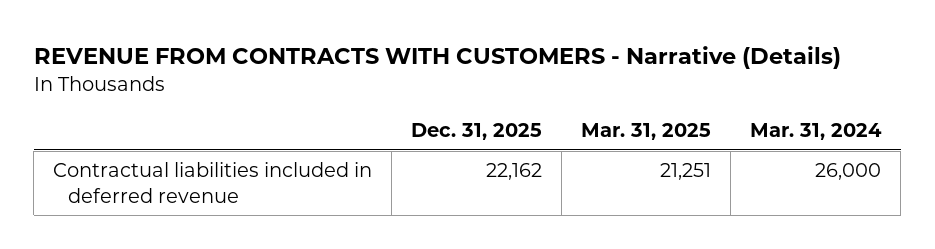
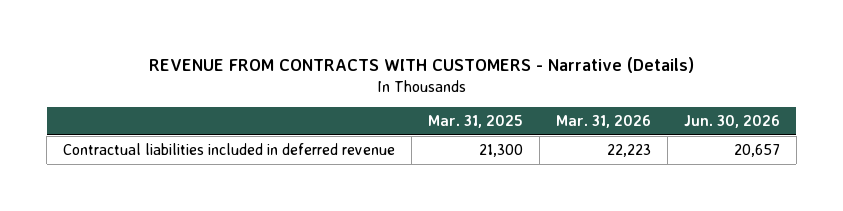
- | Dec. 31, 2025 | Mar. 31, 2025 | Mar. 31, 2024
+ | Mar. 31, 2025 | Mar. 31, 2026 | Jun. 30, 2026
- Contractual liabilities included in deferred revenue | 22,162 | 21,251 | 26,000
+ Contractual liabilities included in deferred revenue | 21,300 | 22,223 | 20,657

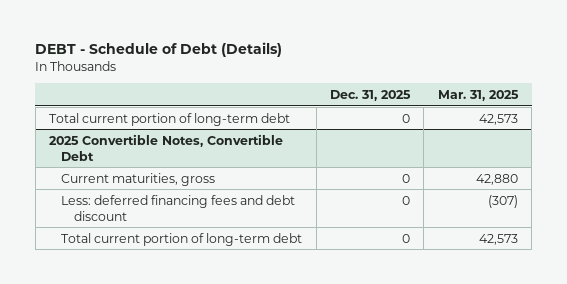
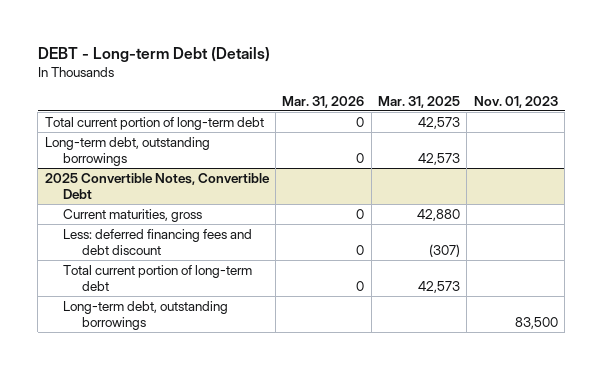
- DEBT - Schedule of Debt (Details)
+ DEBT - Long-term Debt (Details)
- | Dec. 31, 2025 | Mar. 31, 2025
+ | Mar. 31, 2026 | Mar. 31, 2025 | Nov. 01, 2023
+ Long-term debt, outstanding borrowings | 0 | 42,573 |
@ 2025 Convertible Notes, Convertible Debt
+ Long-term debt, outstanding borrowings | | | 83,500

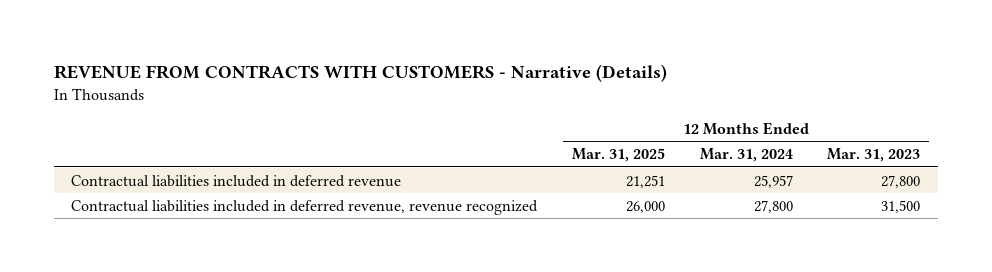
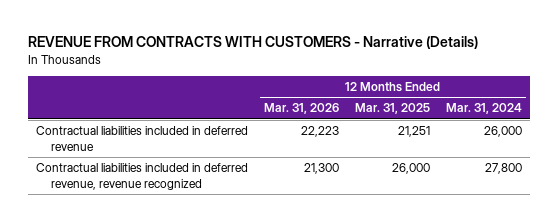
- | 12 Months Ended Mar. 31, 2025 | 12 Months Ended Mar. 31, 2024 | 12 Months Ended Mar. 31, 2023
+ | 12 Months Ended Mar. 31, 2026 | 12 Months Ended Mar. 31, 2025 | 12 Months Ended Mar. 31, 2024
- Contractual liabilities included in deferred revenue | 21,251 | 25,957 | 27,800
+ Contractual liabilities included in deferred revenue | 22,223 | 21,251 | 26,000

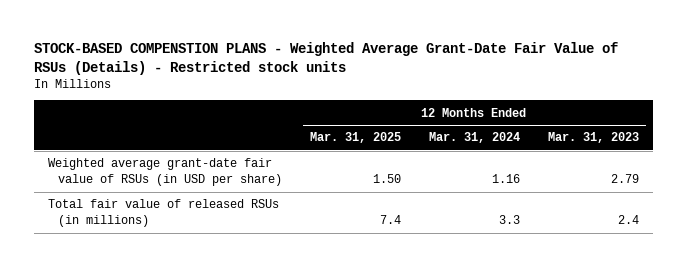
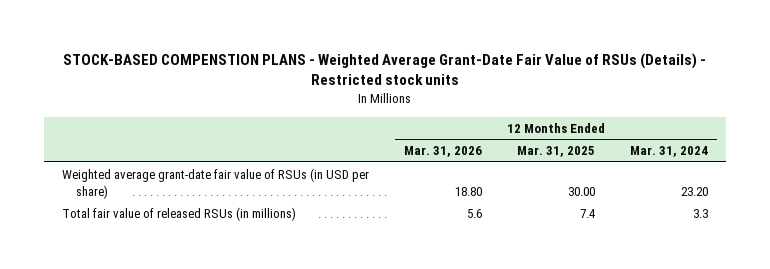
- | 12 Months Ended Mar. 31, 2025 | 12 Months Ended Mar. 31, 2024 | 12 Months Ended Mar. 31, 2023
+ | 12 Months Ended Mar. 31, 2026 | 12 Months Ended Mar. 31, 2025 | 12 Months Ended Mar. 31, 2024
- Weighted average grant-date fair value of RSUs (in USD per share) | 1.50 | 1.16 | 2.79
+ Weighted average grant-date fair value of RSUs (in USD per share) | 18.80 | 30.00 | 23.20

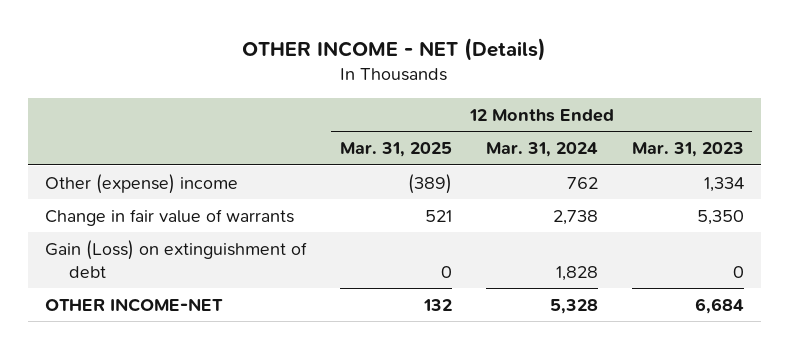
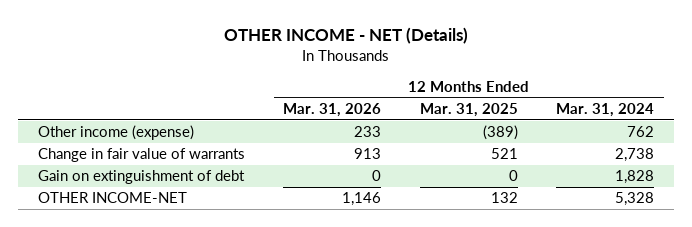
- | 12 Months Ended Mar. 31, 2025 | 12 Months Ended Mar. 31, 2024 | 12 Months Ended Mar. 31, 2023
+ | 12 Months Ended Mar. 31, 2026 | 12 Months Ended Mar. 31, 2025 | 12 Months Ended Mar. 31, 2024
- Other (expense) income | (389) | 762 | 1,334
+ Other income (expense) | 233 | (389) | 762
- Gain (Loss) on extinguishment of debt | 0 | 1,828 | 0
+ Gain on extinguishment of debt | 0 | 0 | 1,828

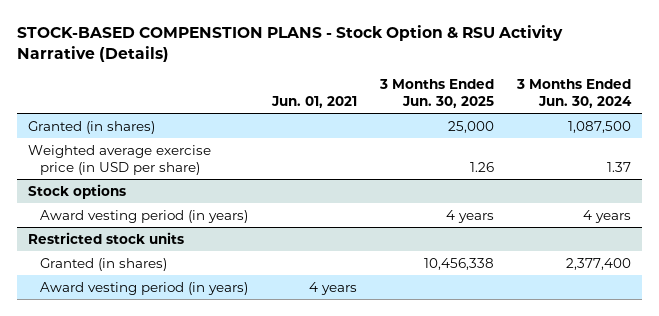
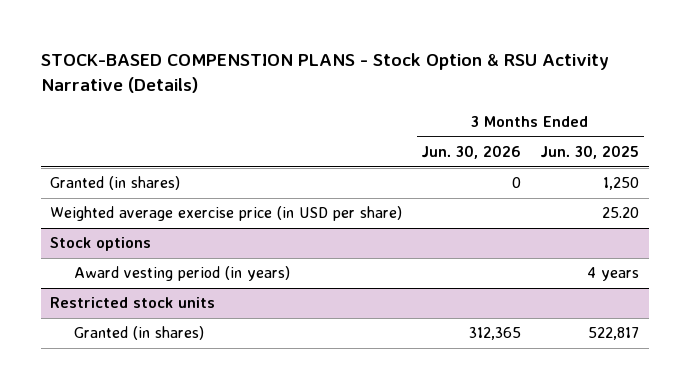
- | Jun. 01, 2021 | 3 Months Ended Jun. 30, 2025 | 3 Months Ended Jun. 30, 2024
+ | 3 Months Ended Jun. 30, 2026 | 3 Months Ended Jun. 30, 2025
- Granted (in shares) | | 25,000 | 1,087,500
- Weighted average exercise price (in USD per share) | | 1.26 | 1.37
+ Granted (in shares) | 0 | 1,250
+ Weighted average exercise price (in USD per share) | | 25.20
@ Restricted stock units
- Granted (in shares) | | 10,456,338 | 2,377,400
- Award vesting period (in years) | 4 years | |
+ Granted (in shares) | 312,365 | 522,817

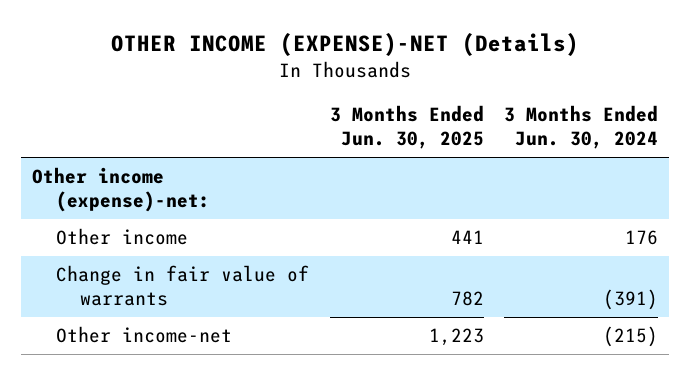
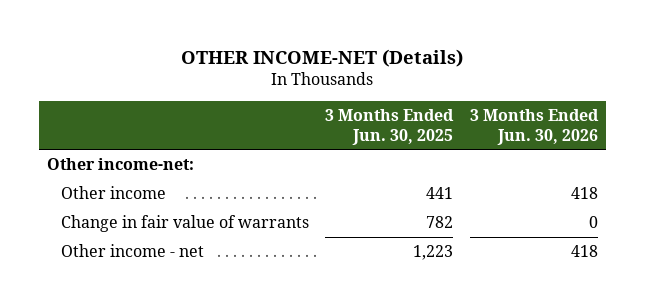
- OTHER INCOME (EXPENSE)-NET (Details)
+ OTHER INCOME-NET (Details)
- | 3 Months Ended Jun. 30, 2025 | 3 Months Ended Jun. 30, 2024
+ | 3 Months Ended Jun. 30, 2025 | 3 Months Ended Jun. 30, 2026
- Other income (expense)-net:
+ Other income-net:
- Other income-net | 1,223 | (215)
+ Other income - net | 1,223 | 418

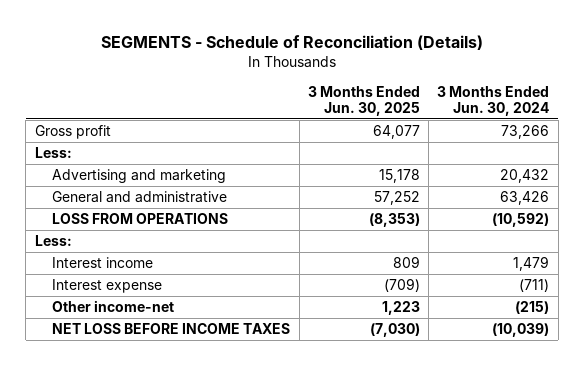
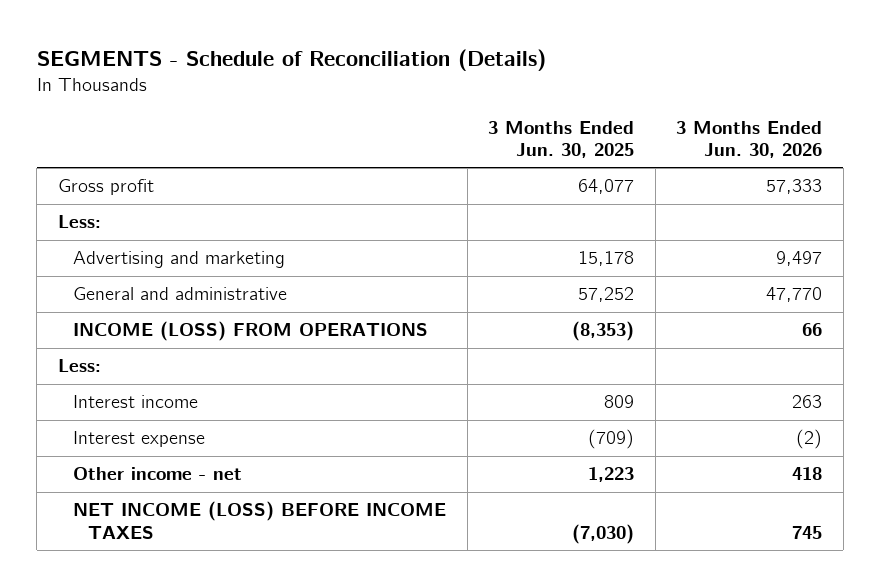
- | 3 Months Ended Jun. 30, 2025 | 3 Months Ended Jun. 30, 2024
+ | 3 Months Ended Jun. 30, 2025 | 3 Months Ended Jun. 30, 2026
- LOSS FROM OPERATIONS | (8,353) | (10,592)
+ INCOME (LOSS) FROM OPERATIONS | (8,353) | 66
- Other income-net | 1,223 | (215)
- NET LOSS BEFORE INCOME TAXES | (7,030) | (10,039)
+ Other income - net | 1,223 | 418
+ NET INCOME (LOSS) BEFORE INCOME TAXES | (7,030) | 745

